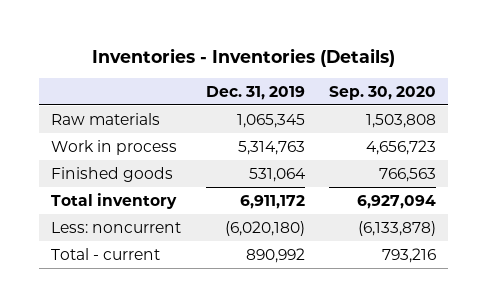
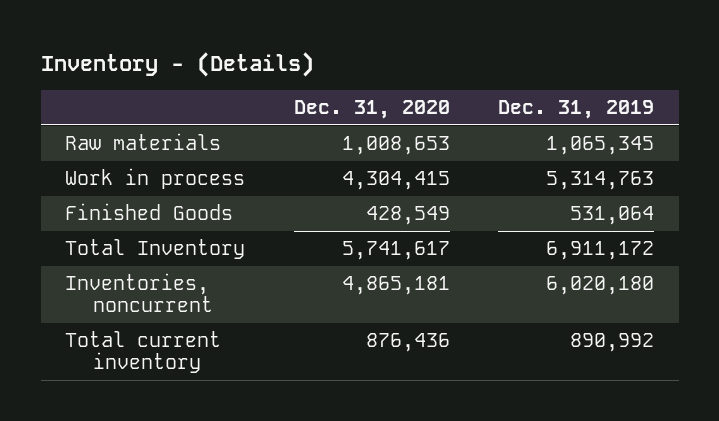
- Inventories - Inventories (Details)
+ Inventory - (Details)
- | Dec. 31, 2019 | Sep. 30, 2020
+ | Dec. 31, 2020 | Dec. 31, 2019
- Finished goods | 531,064 | 766,563
- Total inventory | 6,911,172 | 6,927,094
- Less: noncurrent | (6,020,180) | (6,133,878)
- Total - current | 890,992 | 793,216
+ Finished Goods | 428,549 | 531,064
+ Total Inventory | 5,741,617 | 6,911,172
+ Inventories, noncurrent | 4,865,181 | 6,020,180
+ Total current inventory | 876,436 | 890,992

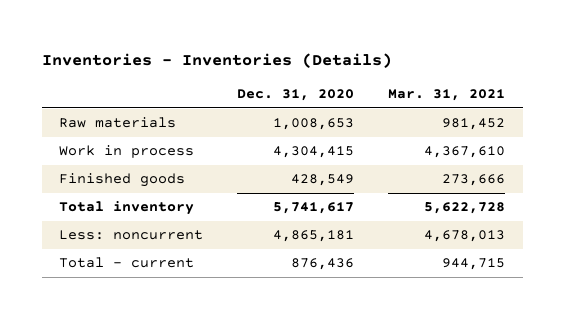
- Inventory - (Details)
+ Inventories - Inventories (Details)
- | Dec. 31, 2020 | Dec. 31, 2019
+ | Dec. 31, 2020 | Mar. 31, 2021
- Finished Goods | 428,549 | 531,064
- Total Inventory | 5,741,617 | 6,911,172
- Inventories, noncurrent | 4,865,181 | 6,020,180
- Total current inventory | 876,436 | 890,992
+ Finished goods | 428,549 | 273,666
+ Total inventory | 5,741,617 | 5,622,728
+ Less: noncurrent | 4,865,181 | 4,678,013
+ Total - current | 876,436 | 944,715

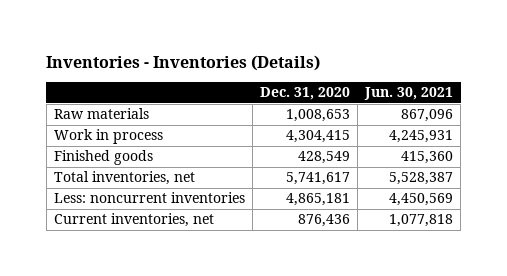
- | Dec. 31, 2020 | Mar. 31, 2021
+ | Dec. 31, 2020 | Jun. 30, 2021
- Total inventory | 5,741,617 | 5,622,728
- Less: noncurrent | 4,865,181 | 4,678,013
- Total - current | 876,436 | 944,715
+ Total inventories, net | 5,741,617 | 5,528,387
+ Less: noncurrent inventories | 4,865,181 | 4,450,569
+ Current inventories, net | 876,436 | 1,077,818

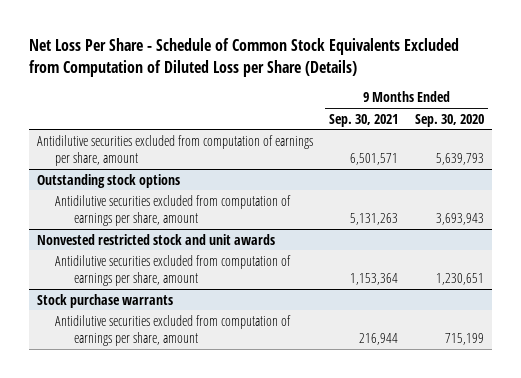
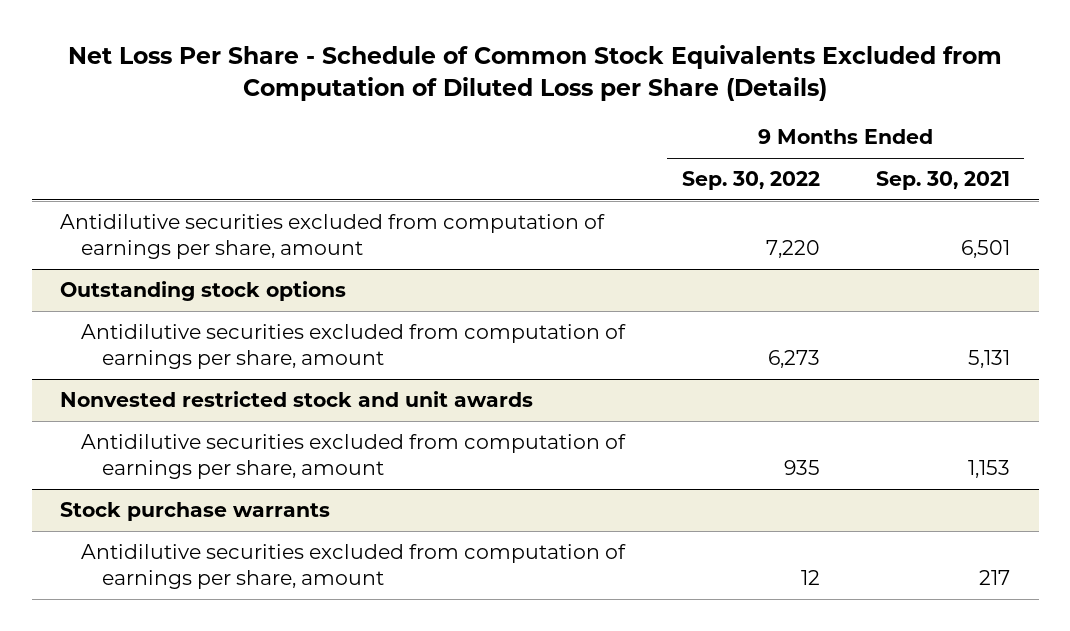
- | 9 Months Ended Sep. 30, 2021 | 9 Months Ended Sep. 30, 2020
+ | 9 Months Ended Sep. 30, 2022 | 9 Months Ended Sep. 30, 2021
- Antidilutive securities excluded from computation of earnings per share, amount | 6,501,571 | 5,639,793
+ Antidilutive securities excluded from computation of earnings per share, amount | 7,220 | 6,501
@ Outstanding stock options
- Antidilutive securities excluded from computation of earnings per share, amount | 5,131,263 | 3,693,943
+ Antidilutive securities excluded from computation of earnings per share, amount | 6,273 | 5,131
@ Nonvested restricted stock and unit awards
- Antidilutive securities excluded from computation of earnings per share, amount | 1,153,364 | 1,230,651
+ Antidilutive securities excluded from computation of earnings per share, amount | 935 | 1,153
@ Stock purchase warrants
- Antidilutive securities excluded from computation of earnings per share, amount | 216,944 | 715,199
+ Antidilutive securities excluded from computation of earnings per share, amount | 12 | 217

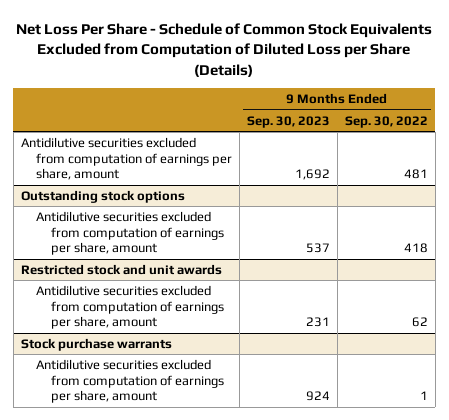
- | 9 Months Ended Sep. 30, 2022 | 9 Months Ended Sep. 30, 2021
+ | 9 Months Ended Sep. 30, 2023 | 9 Months Ended Sep. 30, 2022
- Antidilutive securities excluded from computation of earnings per share, amount | 7,220 | 6,501
+ Antidilutive securities excluded from computation of earnings per share, amount | 1,692 | 481
@ Outstanding stock options
- Antidilutive securities excluded from computation of earnings per share, amount | 6,273 | 5,131
- Nonvested restricted stock and unit awards
- Antidilutive securities excluded from computation of earnings per share, amount | 935 | 1,153
@ Outstanding stock options
+ Antidilutive securities excluded from computation of earnings per share, amount | 537 | 418
+ Restricted stock and unit awards
+ Antidilutive securities excluded from computation of earnings per share, amount | 231 | 62
@ Stock purchase warrants
- Antidilutive securities excluded from computation of earnings per share, amount | 12 | 217
+ Antidilutive securities excluded from computation of earnings per share, amount | 924 | 1

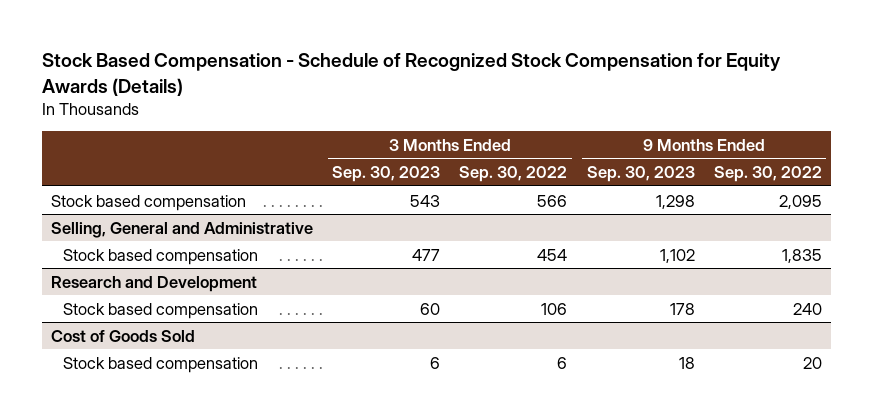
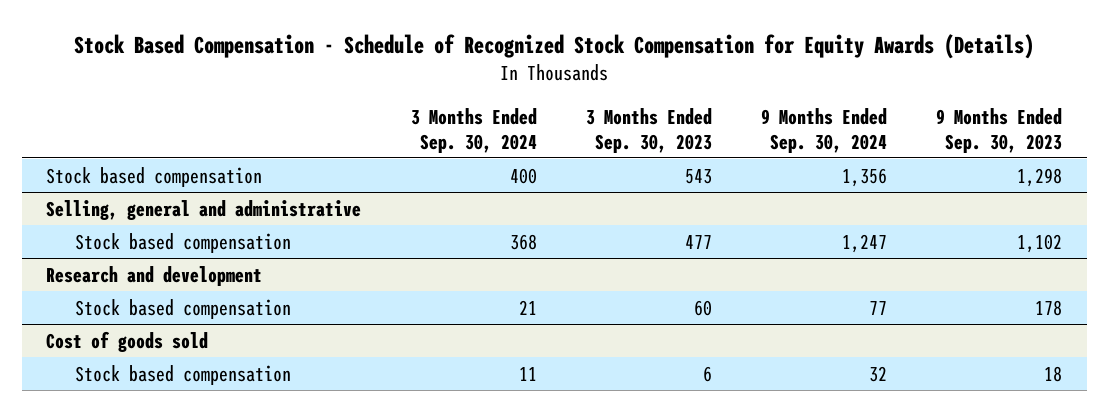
- | 3 Months Ended Sep. 30, 2023 | 3 Months Ended Sep. 30, 2022 | 9 Months Ended Sep. 30, 2023 | 9 Months Ended Sep. 30, 2022
+ | 3 Months Ended Sep. 30, 2024 | 3 Months Ended Sep. 30, 2023 | 9 Months Ended Sep. 30, 2024 | 9 Months Ended Sep. 30, 2023
- Selling, General and Administrative
+ Selling, general and administrative
- Research and Development
+ Research and development
- Cost of Goods Sold
+ Cost of goods sold

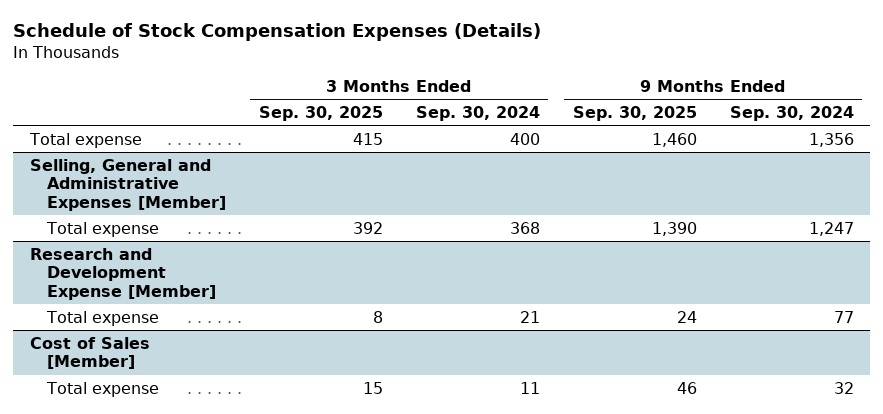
- Stock Based Compensation - Schedule of Recognized Stock Compensation for Equity Awards (Details)
+ Schedule of Stock Compensation Expenses (Details)
- | 3 Months Ended Sep. 30, 2024 | 3 Months Ended Sep. 30, 2023 | 9 Months Ended Sep. 30, 2024 | 9 Months Ended Sep. 30, 2023
+ | 3 Months Ended Sep. 30, 2025 | 3 Months Ended Sep. 30, 2024 | 9 Months Ended Sep. 30, 2025 | 9 Months Ended Sep. 30, 2024
- Stock based compensation | 400 | 543 | 1,356 | 1,298
- Selling, general and administrative
- Stock based compensation | 368 | 477 | 1,247 | 1,102
- Research and development
- Stock based compensation | 21 | 60 | 77 | 178
- Cost of goods sold
- Stock based compensation | 11 | 6 | 32 | 18
+ Total expense | 415 | 400 | 1,460 | 1,356
+ Selling, General and Administrative Expenses [Member]
+ Total expense | 392 | 368 | 1,390 | 1,247
+ Research and Development Expense [Member]
+ Total expense | 8 | 21 | 24 | 77
+ Cost of Sales [Member]
+ Total expense | 15 | 11 | 46 | 32

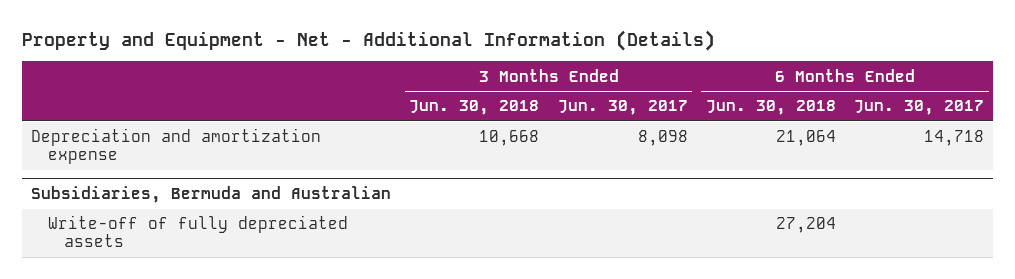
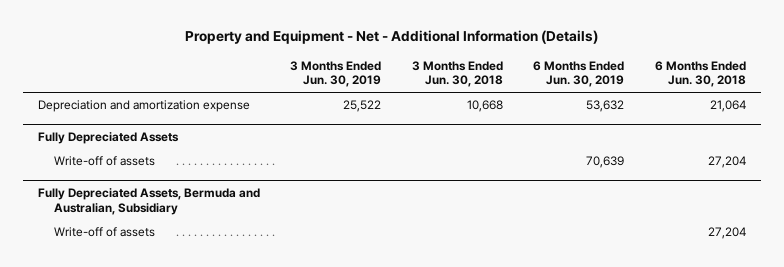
- | 3 Months Ended Jun. 30, 2018 | 3 Months Ended Jun. 30, 2017 | 6 Months Ended Jun. 30, 2018 | 6 Months Ended Jun. 30, 2017
+ | 3 Months Ended Jun. 30, 2019 | 3 Months Ended Jun. 30, 2018 | 6 Months Ended Jun. 30, 2019 | 6 Months Ended Jun. 30, 2018
- Subsidiaries, Bermuda and Australian
- Write-off of fully depreciated assets | | | 27,204 |
+ Fully Depreciated Assets
+ Write-off of assets | | | 70,639 | 27,204
+ Fully Depreciated Assets, Bermuda and Australian, Subsidiary
+ Write-off of assets | | | | 27,204

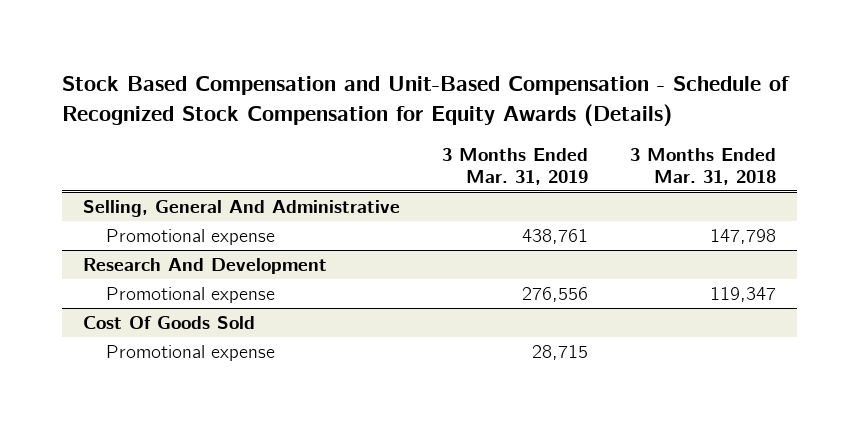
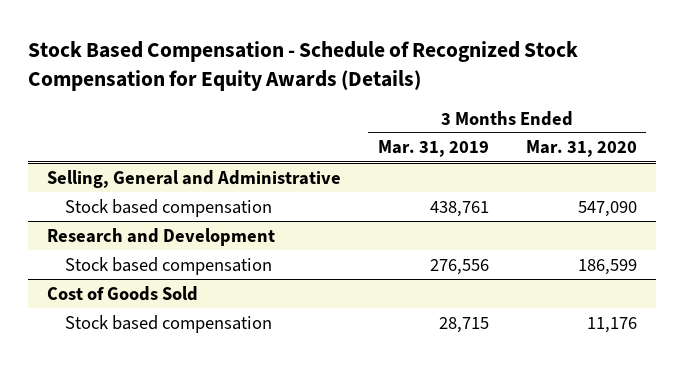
- Stock Based Compensation and Unit-Based Compensation - Schedule of Recognized Stock Compensation for Equity Awards (Details)
+ Stock Based Compensation - Schedule of Recognized Stock Compensation for Equity Awards (Details)
- | 3 Months Ended Mar. 31, 2019 | 3 Months Ended Mar. 31, 2018
+ | 3 Months Ended Mar. 31, 2019 | 3 Months Ended Mar. 31, 2020
- Selling, General And Administrative
- Promotional expense | 438,761 | 147,798
- Research And Development
- Promotional expense | 276,556 | 119,347
- Cost Of Goods Sold
- Promotional expense | 28,715 |
+ Selling, General and Administrative
+ Stock based compensation | 438,761 | 547,090
+ Research and Development
+ Stock based compensation | 276,556 | 186,599
+ Cost of Goods Sold
+ Stock based compensation | 28,715 | 11,176

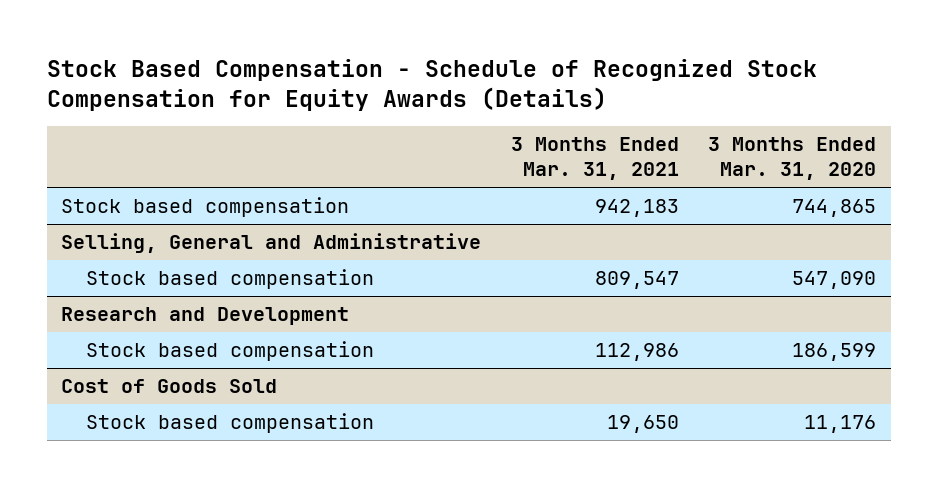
- | 3 Months Ended Mar. 31, 2019 | 3 Months Ended Mar. 31, 2020
+ | 3 Months Ended Mar. 31, 2021 | 3 Months Ended Mar. 31, 2020
+ Stock based compensation | 942,183 | 744,865

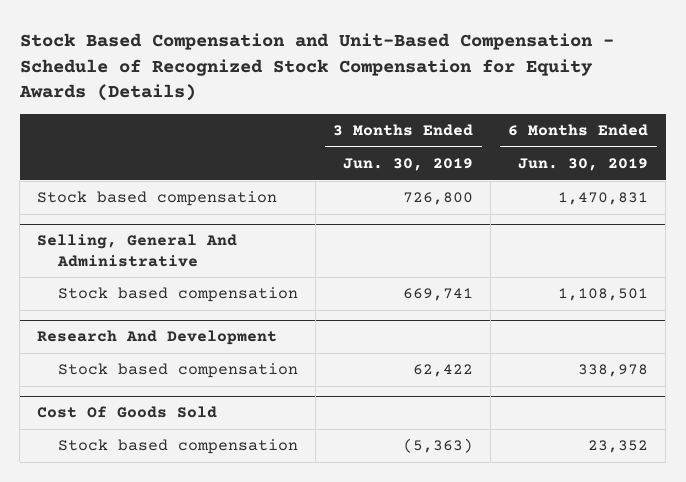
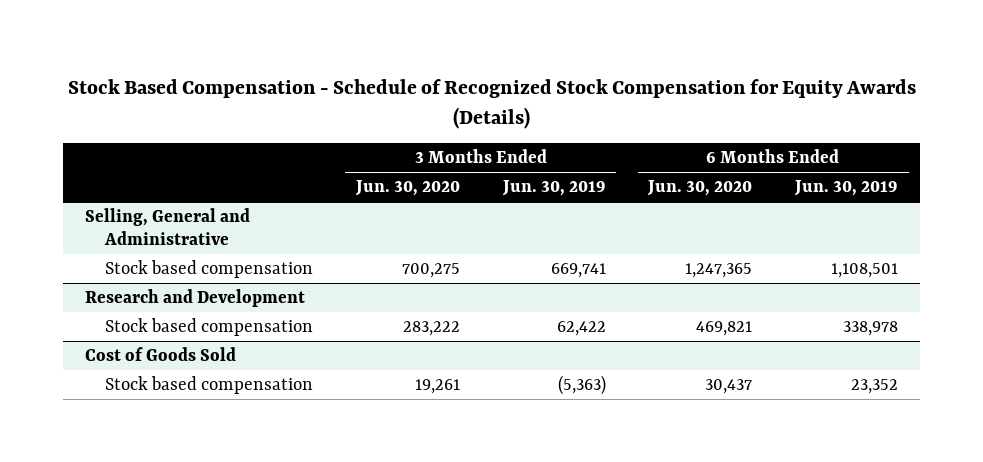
- Stock Based Compensation and Unit-Based Compensation - Schedule of Recognized Stock Compensation for Equity Awards (Details)
+ Stock Based Compensation - Schedule of Recognized Stock Compensation for Equity Awards (Details)
- | 3 Months Ended Jun. 30, 2019 | 6 Months Ended Jun. 30, 2019
+ | 3 Months Ended Jun. 30, 2020 | 3 Months Ended Jun. 30, 2019 | 6 Months Ended Jun. 30, 2020 | 6 Months Ended Jun. 30, 2019
- Stock based compensation | 726,800 | 1,470,831
- Selling, General And Administrative
+ Selling, General and Administrative
- Research And Development
+ Research and Development
- Cost Of Goods Sold
+ Cost of Goods Sold

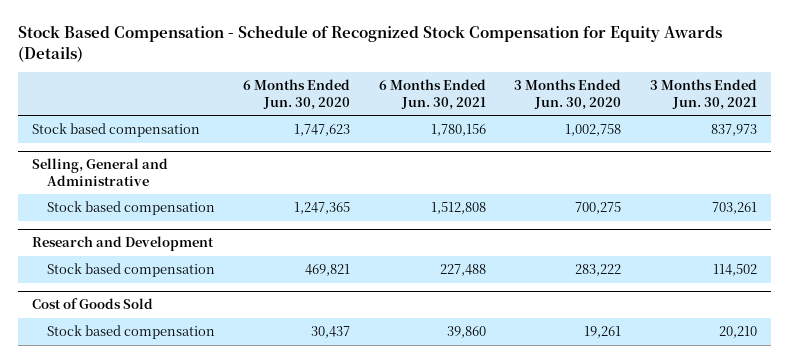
- | 3 Months Ended Jun. 30, 2020 | 3 Months Ended Jun. 30, 2019 | 6 Months Ended Jun. 30, 2020 | 6 Months Ended Jun. 30, 2019
+ | 6 Months Ended Jun. 30, 2020 | 6 Months Ended Jun. 30, 2021 | 3 Months Ended Jun. 30, 2020 | 3 Months Ended Jun. 30, 2021
+ Stock based compensation | 1,747,623 | 1,780,156 | 1,002,758 | 837,973

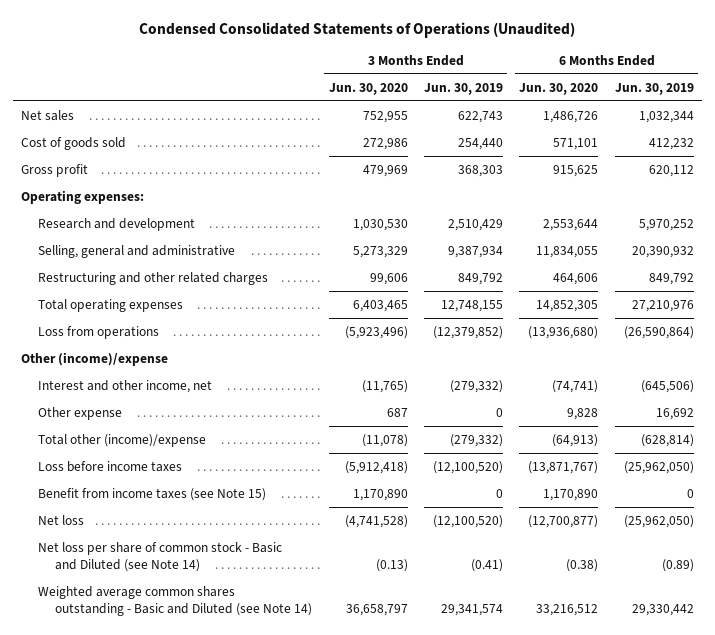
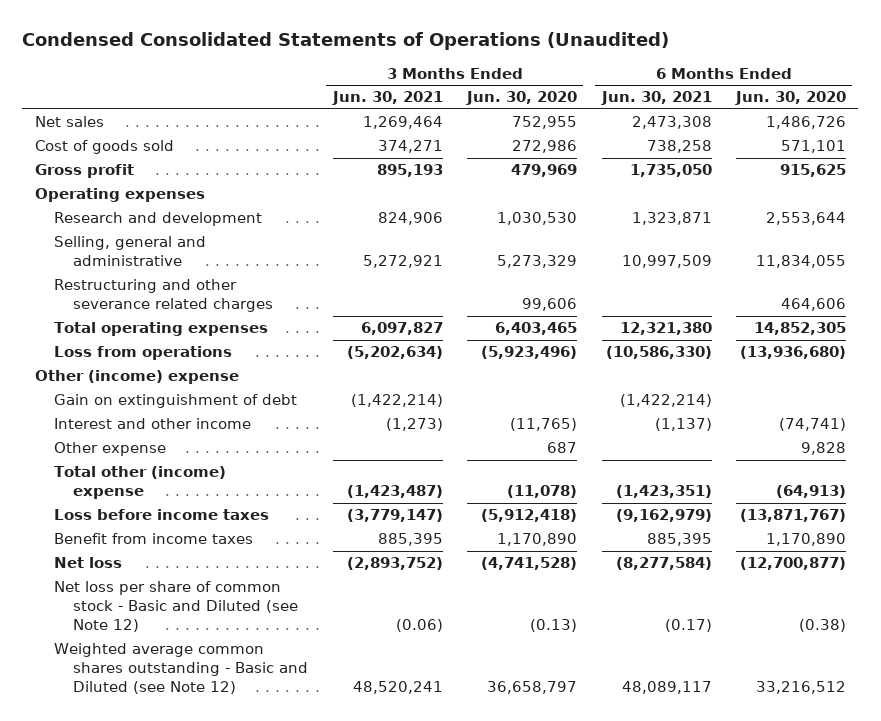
- | 3 Months Ended Jun. 30, 2020 | 3 Months Ended Jun. 30, 2019 | 6 Months Ended Jun. 30, 2020 | 6 Months Ended Jun. 30, 2019
+ | 3 Months Ended Jun. 30, 2021 | 3 Months Ended Jun. 30, 2020 | 6 Months Ended Jun. 30, 2021 | 6 Months Ended Jun. 30, 2020
- Operating expenses:
+ Operating expenses
- Restructuring and other related charges | 99,606 | 849,792 | 464,606 | 849,792
+ Restructuring and other severance related charges | | 99,606 | | 464,606
- Other (income)/expense
- Interest and other income, net | (11,765) | (279,332) | (74,741) | (645,506)
+ Other (income) expense
+ Gain on extinguishment of debt | (1,422,214) | | (1,422,214) |
+ Interest and other income | (1,273) | (11,765) | (1,137) | (74,741)
- Total other (income)/expense | (11,078) | (279,332) | (64,913) | (628,814)
+ Total other (income) expense | (1,423,487) | (11,078) | (1,423,351) | (64,913)
- Benefit from income taxes (see Note 15) | 1,170,890 | 0 | 1,170,890 | 0
+ Benefit from income taxes | 885,395 | 1,170,890 | 885,395 | 1,170,890
- Net loss per share of common stock - Basic and Diluted (see Note 14) | (0.13) | (0.41) | (0.38) | (0.89)
- Weighted average common shares outstanding - Basic and Diluted (see Note 14) | 36,658,797 | 29,341,574 | 33,216,512 | 29,330,442
+ Net loss per share of common stock - Basic and Diluted (see Note 12) | (0.06) | (0.13) | (0.17) | (0.38)
+ Weighted average common shares outstanding - Basic and Diluted (see Note 12) | 48,520,241 | 36,658,797 | 48,089,117 | 33,216,512

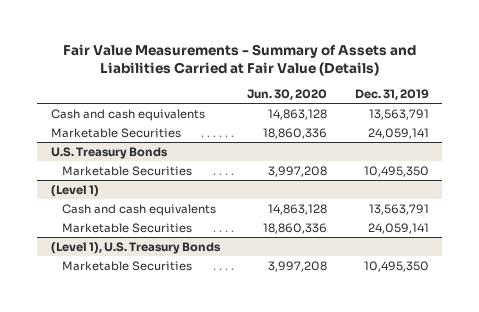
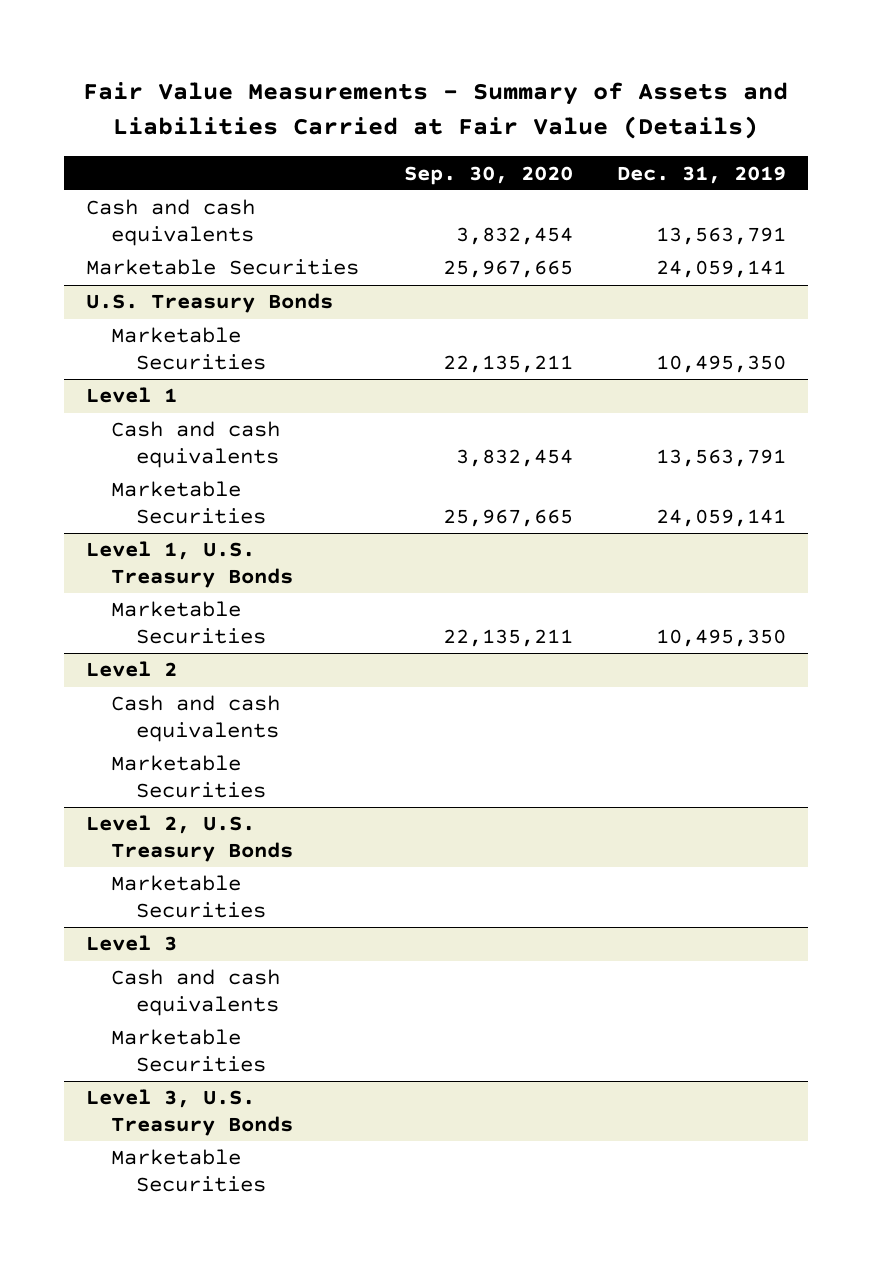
- | Jun. 30, 2020 | Dec. 31, 2019
+ | Sep. 30, 2020 | Dec. 31, 2019
- (Level 1)
+ Level 1
- (Level 1), U.S. Treasury Bonds
+ Level 1, U.S. Treasury Bonds
+ Level 2
+ Cash and cash equivalents
+ Marketable Securities
+ Level 2, U.S. Treasury Bonds
+ Marketable Securities
+ Level 3
+ Cash and cash equivalents
+ Marketable Securities
+ Level 3, U.S. Treasury Bonds
+ Marketable Securities

